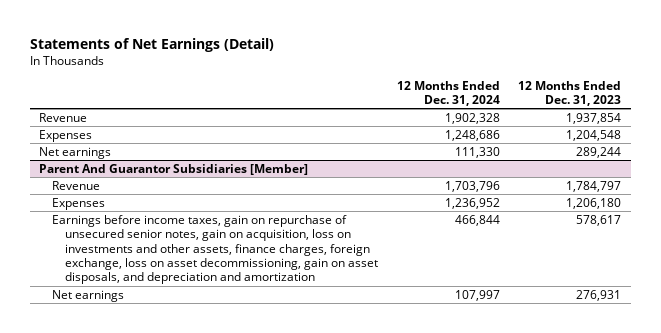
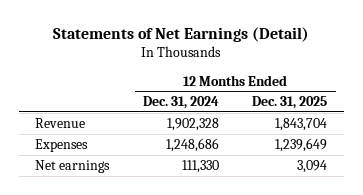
- | 12 Months Ended Dec. 31, 2024 | 12 Months Ended Dec. 31, 2023
+ | 12 Months Ended Dec. 31, 2024 | 12 Months Ended Dec. 31, 2025
- Parent And Guarantor Subsidiaries [Member]
- Revenue | 1,703,796 | 1,784,797
- Expenses | 1,236,952 | 1,206,180
- Earnings before income taxes, gain on repurchase of unsecured senior notes, gain on acquisition, loss on investments and other assets, finance charges, foreign exchange, loss on asset decommissioning, gain on asset disposals, and depreciation and amortization | 466,844 | 578,617
- Net earnings | 107,997 | 276,931

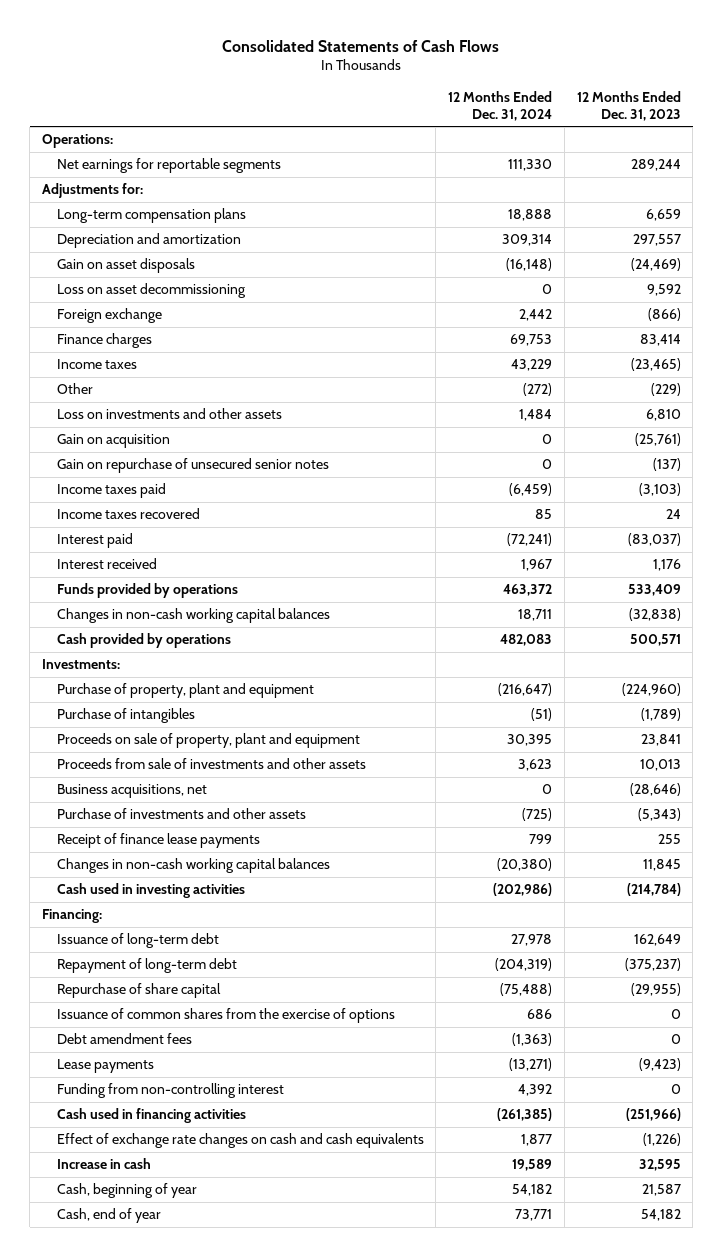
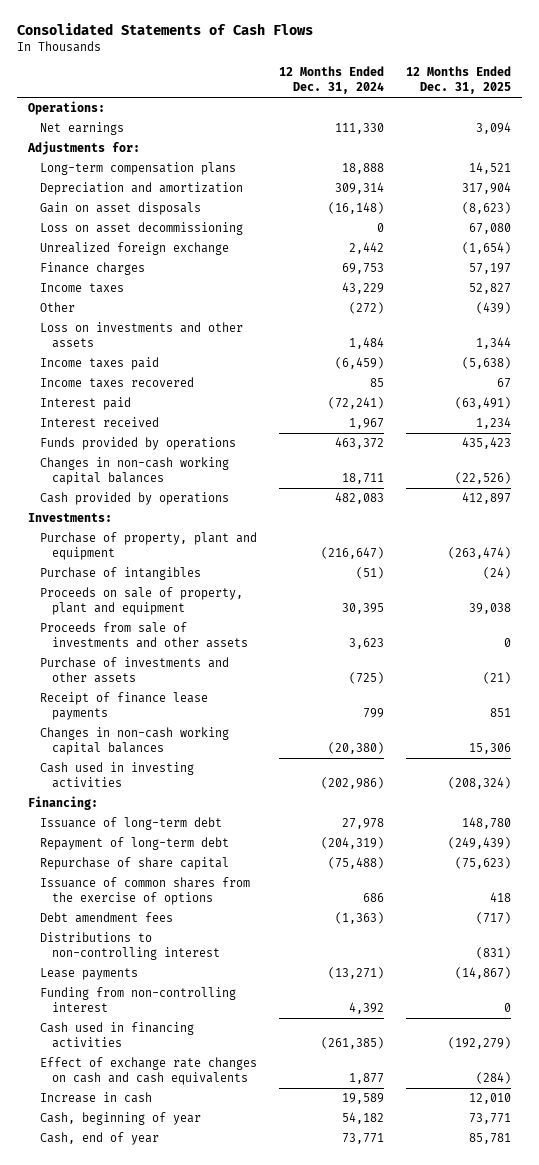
- | 12 Months Ended Dec. 31, 2024 | 12 Months Ended Dec. 31, 2023
+ | 12 Months Ended Dec. 31, 2024 | 12 Months Ended Dec. 31, 2025
- Net earnings for reportable segments | 111,330 | 289,244
+ Net earnings | 111,330 | 3,094
- Foreign exchange | 2,442 | (866)
+ Unrealized foreign exchange | 2,442 | (1,654)
- Gain on acquisition | 0 | (25,761)
- Gain on repurchase of unsecured senior notes | 0 | (137)
- Business acquisitions, net | 0 | (28,646)
+ Distributions to non-controlling interest | | (831)

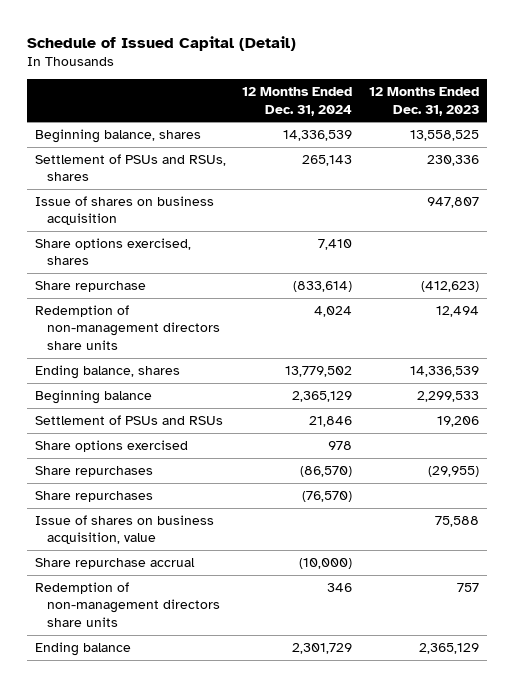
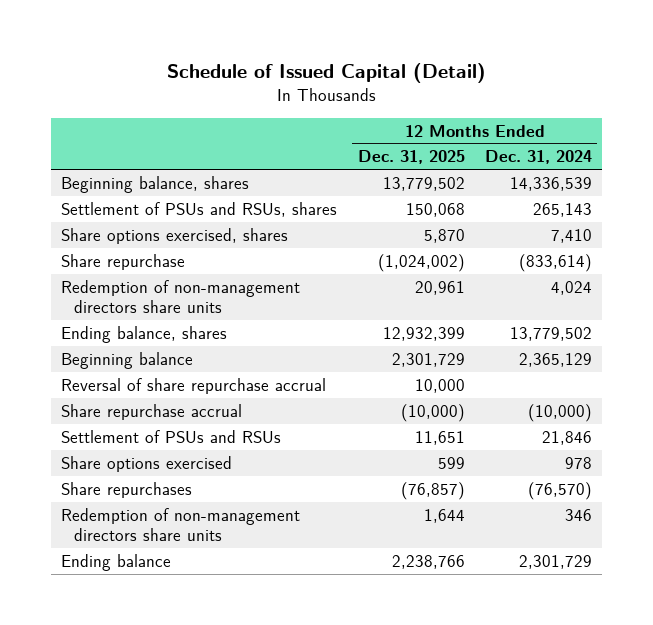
- | 12 Months Ended Dec. 31, 2024 | 12 Months Ended Dec. 31, 2023
+ | 12 Months Ended Dec. 31, 2025 | 12 Months Ended Dec. 31, 2024
- Issue of shares on business acquisition | | 947,807
+ Reversal of share repurchase accrual | 10,000 |
moved up: Share repurchase accrual | (10,000) | (10,000)
- Share repurchases | (86,570) | (29,955)
- Issue of shares on business acquisition, value | | 75,588

